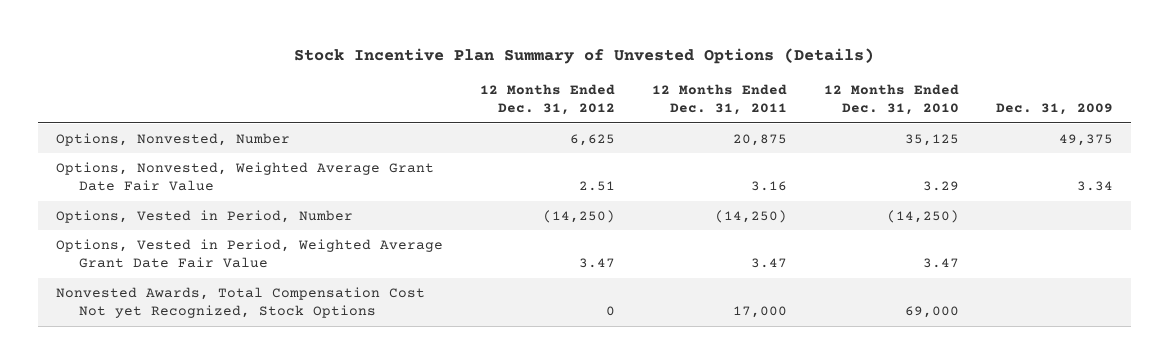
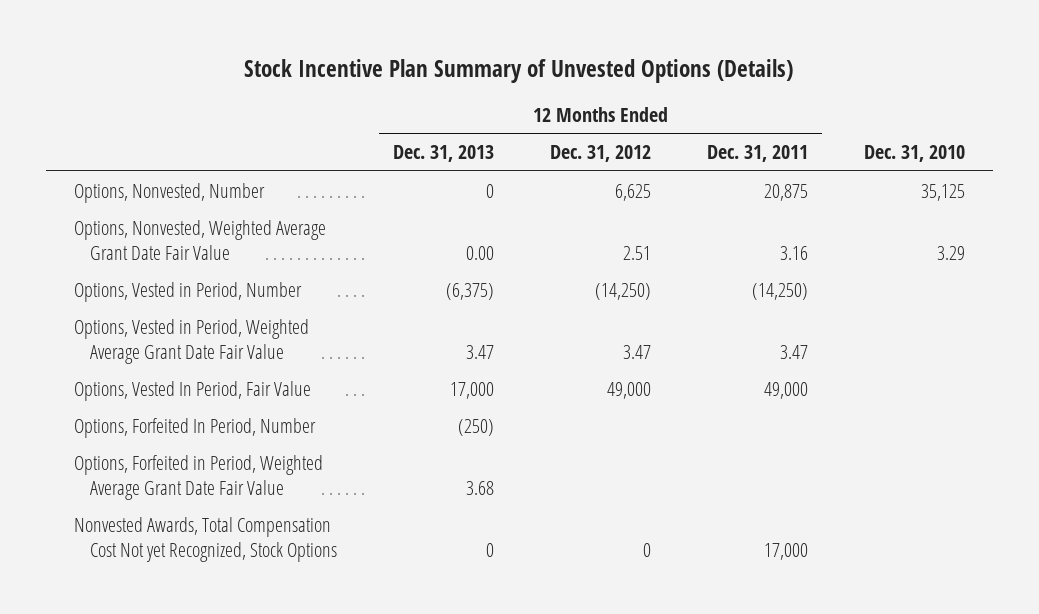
- | 12 Months Ended Dec. 31, 2012 | 12 Months Ended Dec. 31, 2011 | 12 Months Ended Dec. 31, 2010 | Dec. 31, 2009
+ | 12 Months Ended Dec. 31, 2013 | 12 Months Ended Dec. 31, 2012 | 12 Months Ended Dec. 31, 2011 | Dec. 31, 2010
+ Options, Vested In Period, Fair Value | 17,000 | 49,000 | 49,000 |
+ Options, Forfeited In Period, Number | (250) | | |
+ Options, Forfeited in Period, Weighted Average Grant Date Fair Value | 3.68 | | |

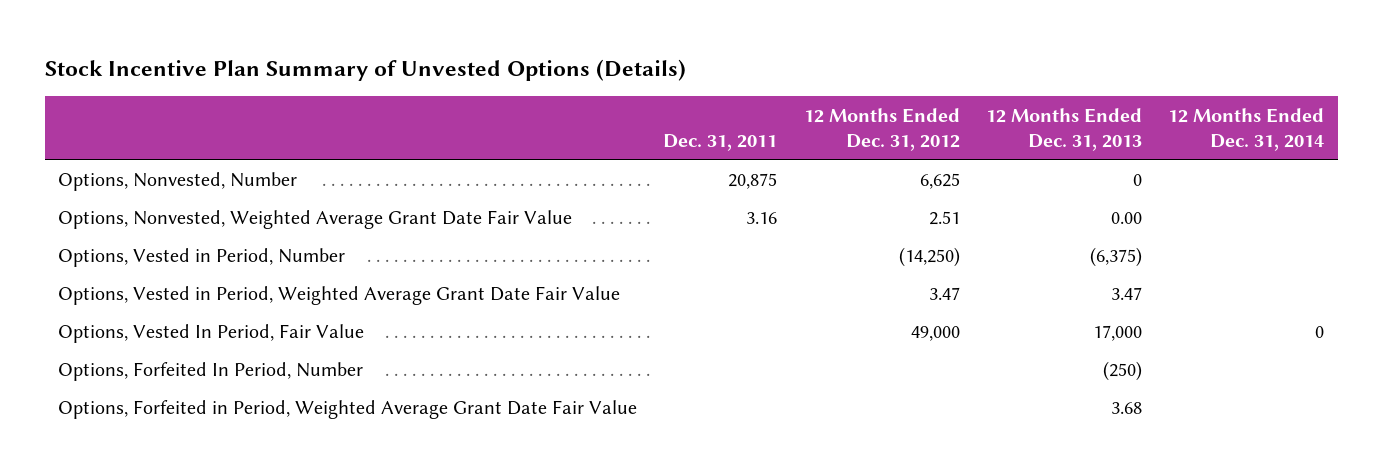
- | 12 Months Ended Dec. 31, 2013 | 12 Months Ended Dec. 31, 2012 | 12 Months Ended Dec. 31, 2011 | Dec. 31, 2010
+ | Dec. 31, 2011 | 12 Months Ended Dec. 31, 2012 | 12 Months Ended Dec. 31, 2013 | 12 Months Ended Dec. 31, 2014
- Nonvested Awards, Total Compensation Cost Not yet Recognized, Stock Options | 0 | 0 | 17,000 |

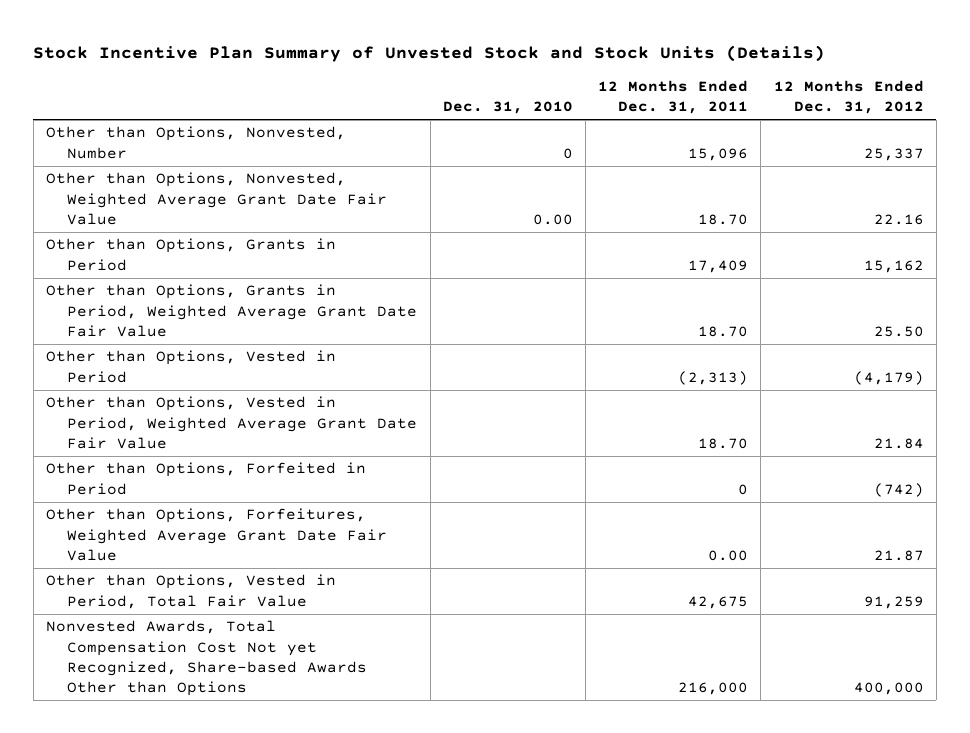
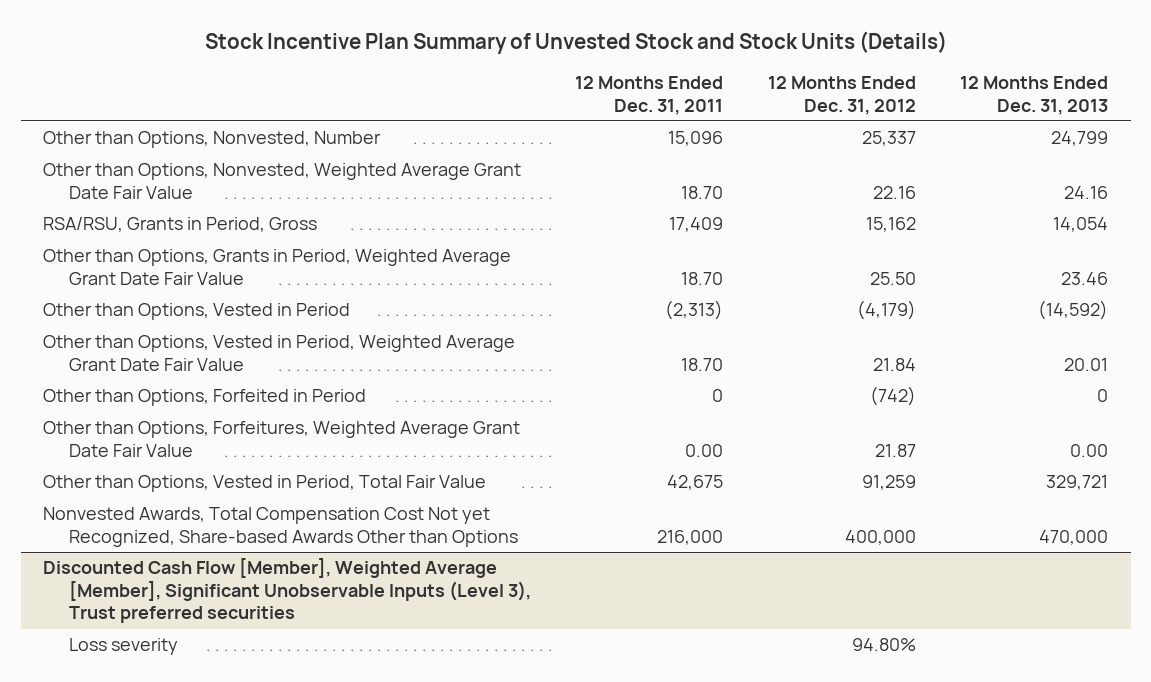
- | Dec. 31, 2010 | 12 Months Ended Dec. 31, 2011 | 12 Months Ended Dec. 31, 2012
+ | 12 Months Ended Dec. 31, 2011 | 12 Months Ended Dec. 31, 2012 | 12 Months Ended Dec. 31, 2013
- Other than Options, Grants in Period | | 17,409 | 15,162
+ RSA/RSU, Grants in Period, Gross | 17,409 | 15,162 | 14,054
+ Discounted Cash Flow [Member], Weighted Average [Member], Significant Unobservable Inputs (Level 3), Trust preferred securities
+ Loss severity | | 94.80% |

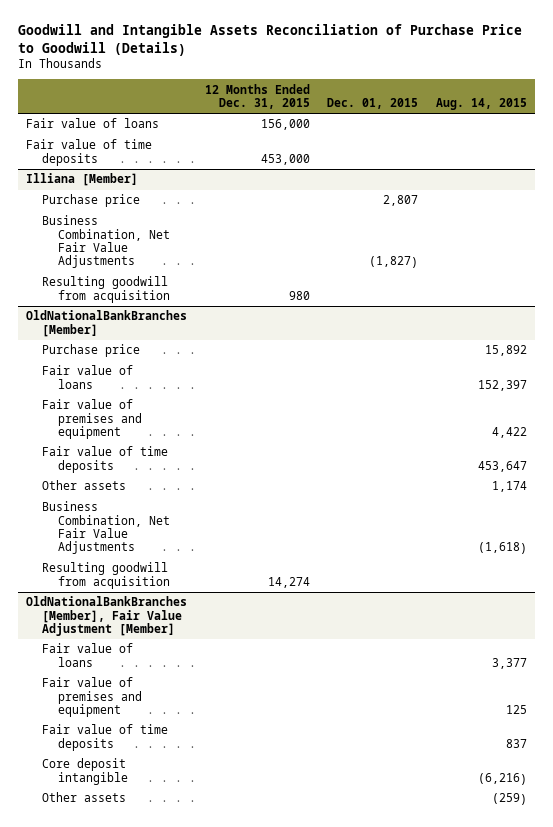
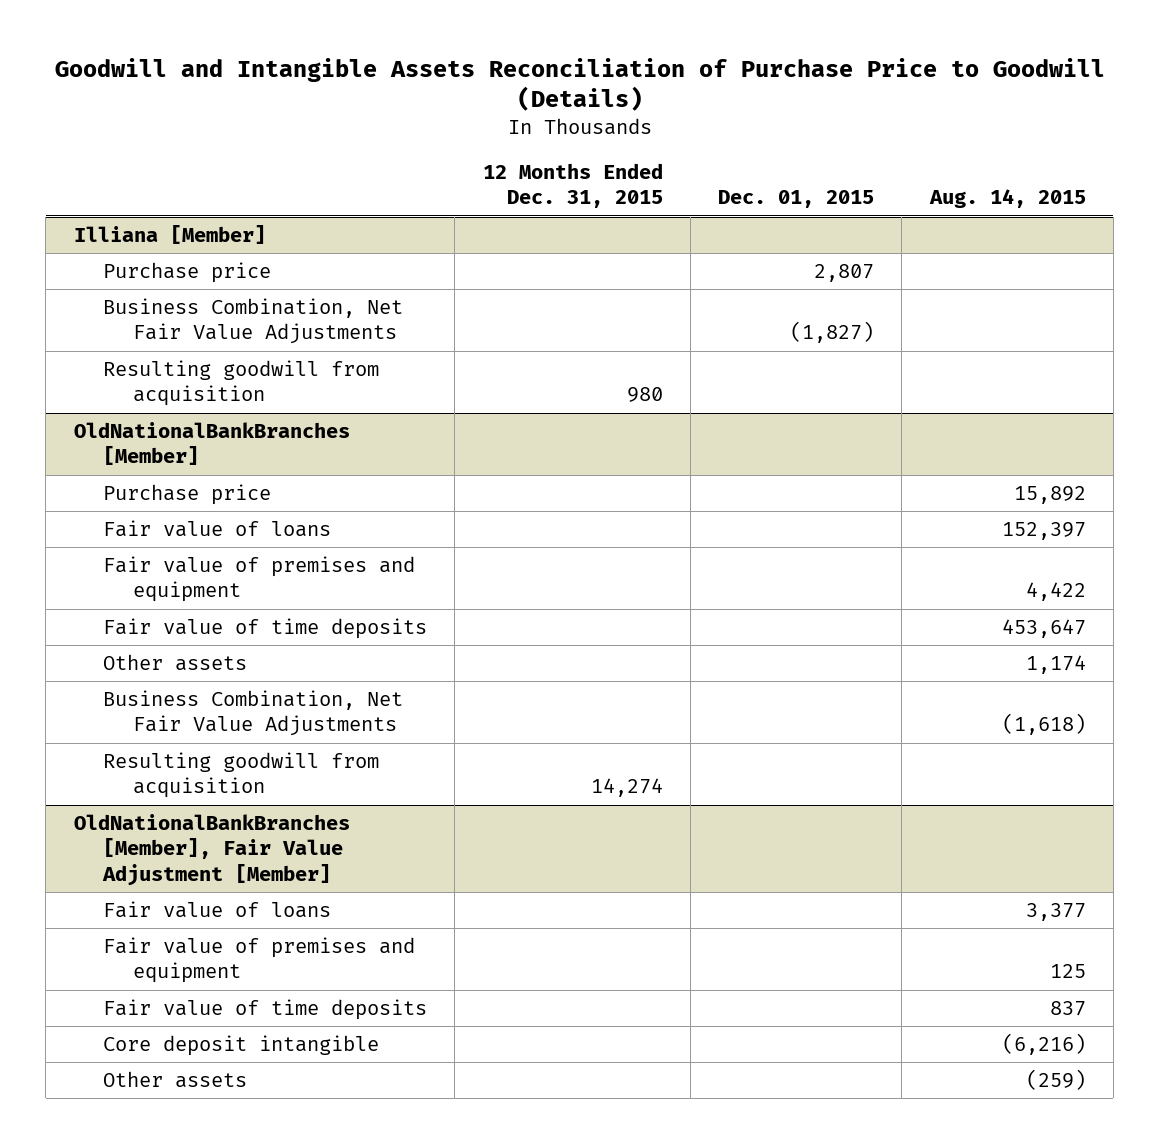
- Fair value of loans | 156,000 | |
- Fair value of time deposits | 453,000 | |

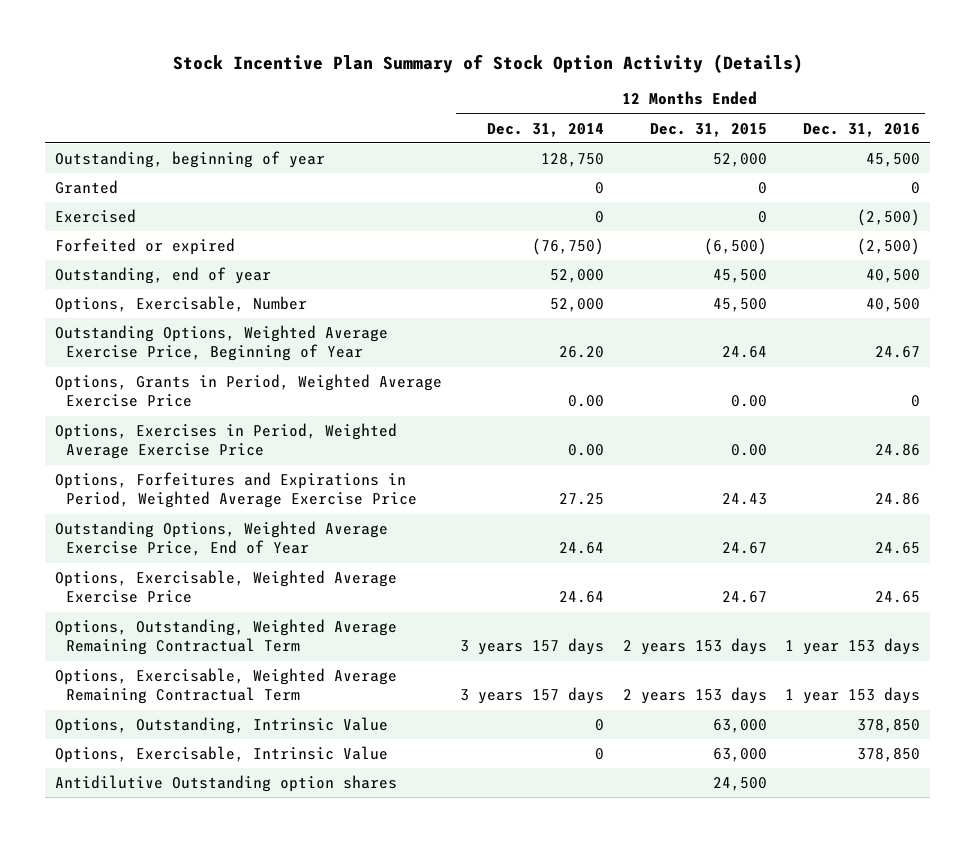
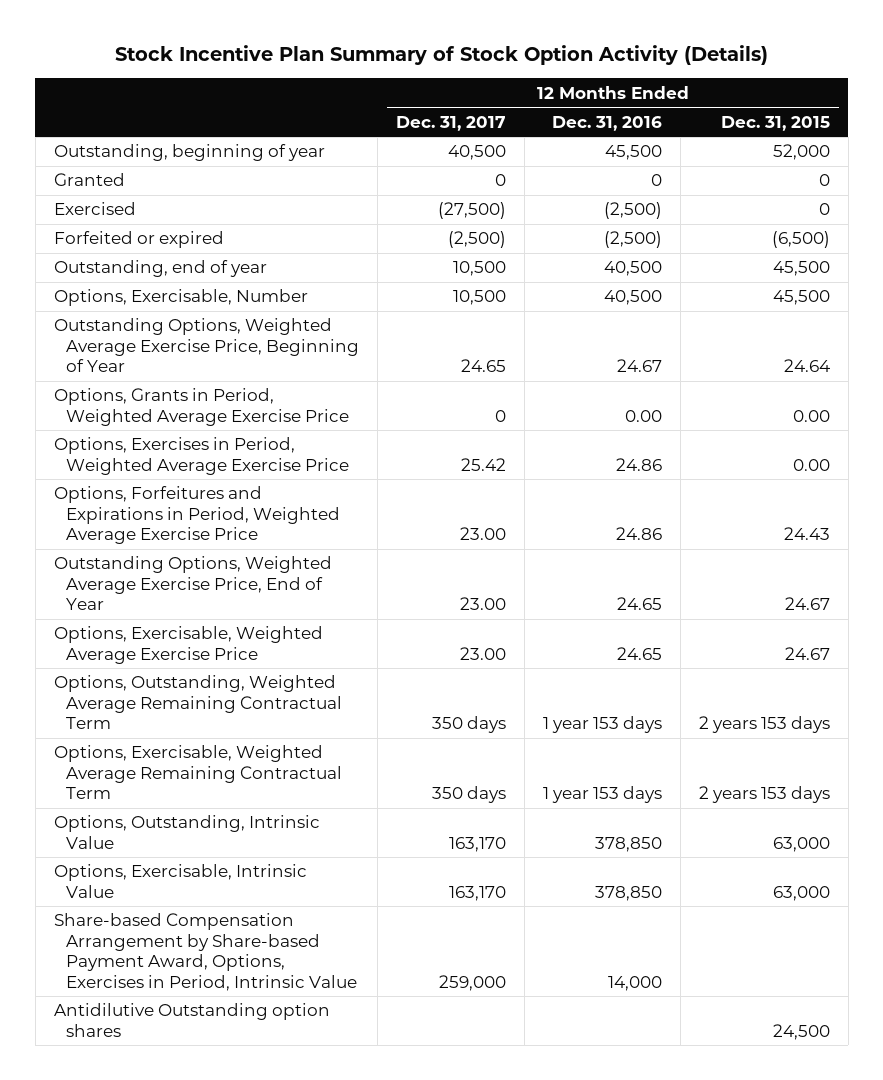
- | 12 Months Ended Dec. 31, 2014 | 12 Months Ended Dec. 31, 2015 | 12 Months Ended Dec. 31, 2016
+ | 12 Months Ended Dec. 31, 2017 | 12 Months Ended Dec. 31, 2016 | 12 Months Ended Dec. 31, 2015
- Options, Grants in Period, Weighted Average Exercise Price | 0.00 | 0.00 | 0
+ Options, Grants in Period, Weighted Average Exercise Price | 0 | 0.00 | 0.00
+ Share-based Compensation Arrangement by Share-based Payment Award, Options, Exercises in Period, Intrinsic Value | 259,000 | 14,000 |

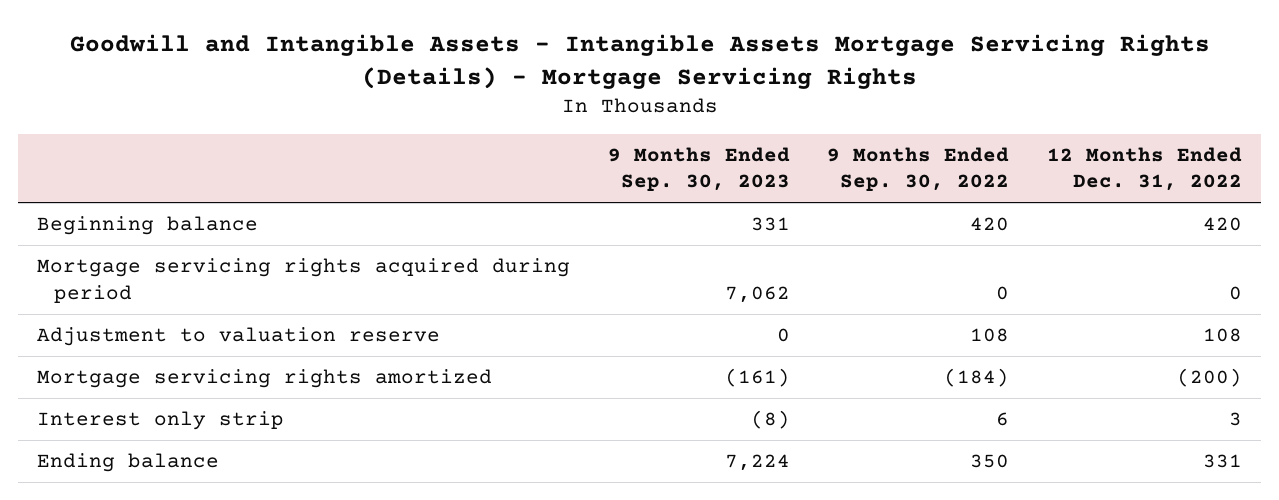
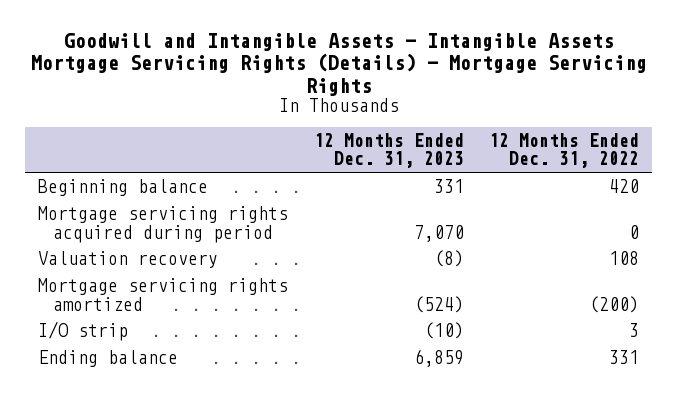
- | 9 Months Ended Sep. 30, 2023 | 9 Months Ended Sep. 30, 2022 | 12 Months Ended Dec. 31, 2022
+ | 12 Months Ended Dec. 31, 2023 | 12 Months Ended Dec. 31, 2022
- Adjustment to valuation reserve | 0 | 108 | 108
+ Valuation recovery | (8) | 108
- Interest only strip | (8) | 6 | 3
+ I/O strip | (10) | 3

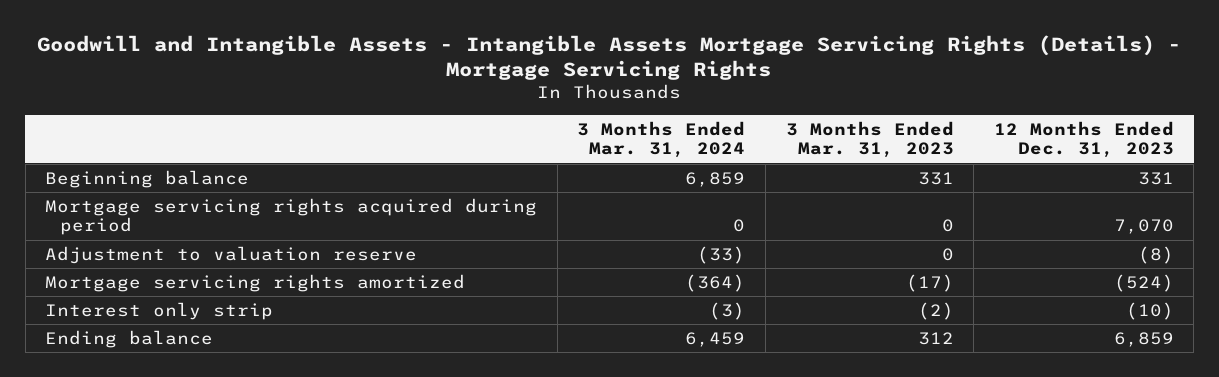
- | 12 Months Ended Dec. 31, 2023 | 12 Months Ended Dec. 31, 2022
+ | 3 Months Ended Mar. 31, 2024 | 3 Months Ended Mar. 31, 2023 | 12 Months Ended Dec. 31, 2023
- Valuation recovery | (8) | 108
+ Adjustment to valuation reserve | (33) | 0 | (8)
- I/O strip | (10) | 3
+ Interest only strip | (3) | (2) | (10)

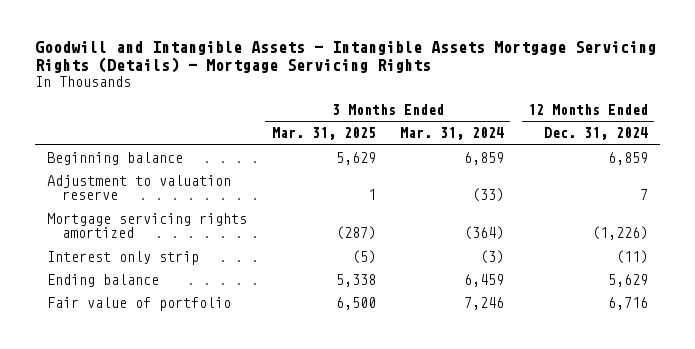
- | 3 Months Ended Mar. 31, 2024 | 3 Months Ended Mar. 31, 2023 | 12 Months Ended Dec. 31, 2023
+ | 3 Months Ended Mar. 31, 2025 | 3 Months Ended Mar. 31, 2024 | 12 Months Ended Dec. 31, 2024
- Mortgage servicing rights acquired during period | 0 | 0 | 7,070
+ Fair value of portfolio | 6,500 | 7,246 | 6,716

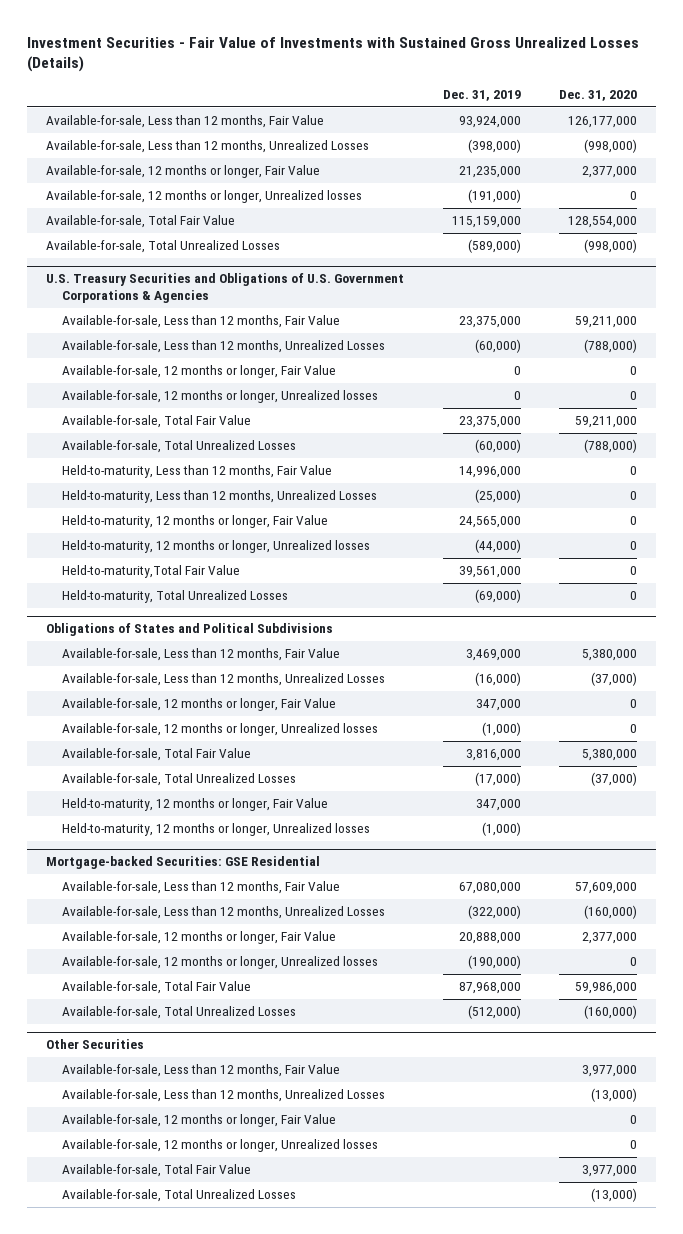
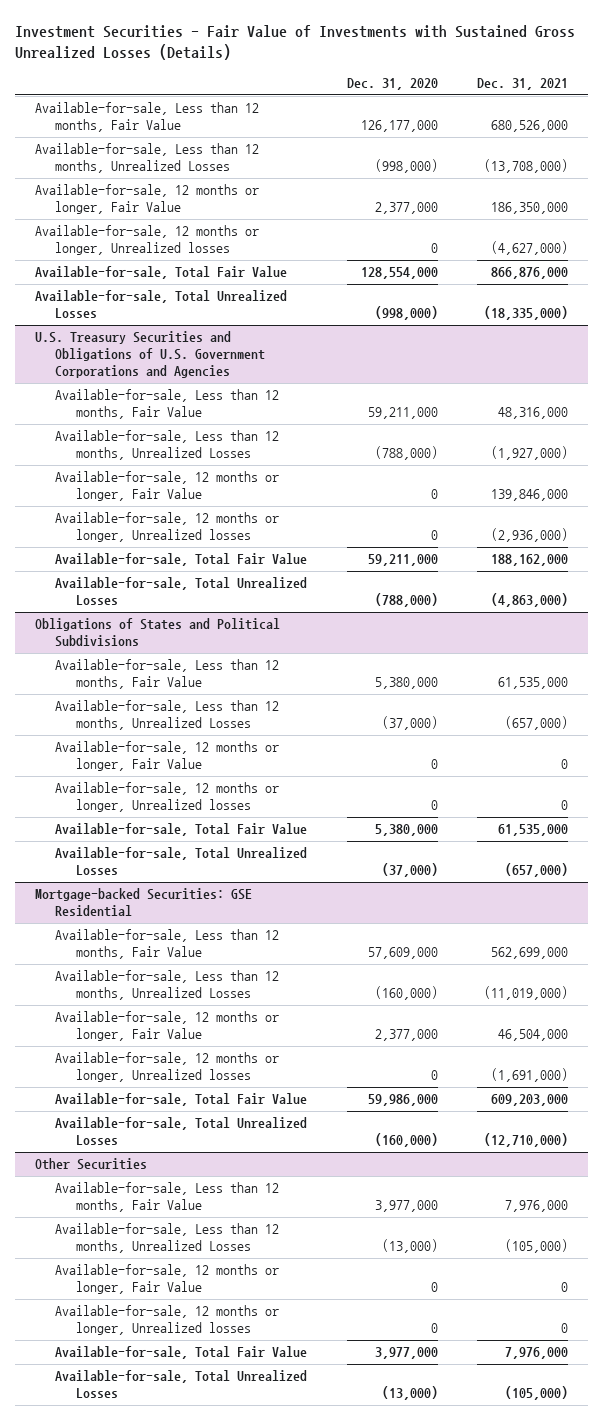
- | Dec. 31, 2019 | Dec. 31, 2020
+ | Dec. 31, 2020 | Dec. 31, 2021
- U.S. Treasury Securities and Obligations of U.S. Government Corporations & Agencies
+ U.S. Treasury Securities and Obligations of U.S. Government Corporations and Agencies
- Held-to-maturity, Less than 12 months, Fair Value | 14,996,000 | 0
- Held-to-maturity, Less than 12 months, Unrealized Losses | (25,000) | 0
- Held-to-maturity, 12 months or longer, Fair Value | 24,565,000 | 0
- Held-to-maturity, 12 months or longer, Unrealized losses | (44,000) | 0
- Held-to-maturity,Total Fair Value | 39,561,000 | 0
- Held-to-maturity, Total Unrealized Losses | (69,000) | 0
@ Obligations of States and Political Subdivisions
- Held-to-maturity, 12 months or longer, Fair Value | 347,000 |
- Held-to-maturity, 12 months or longer, Unrealized losses | (1,000) |

